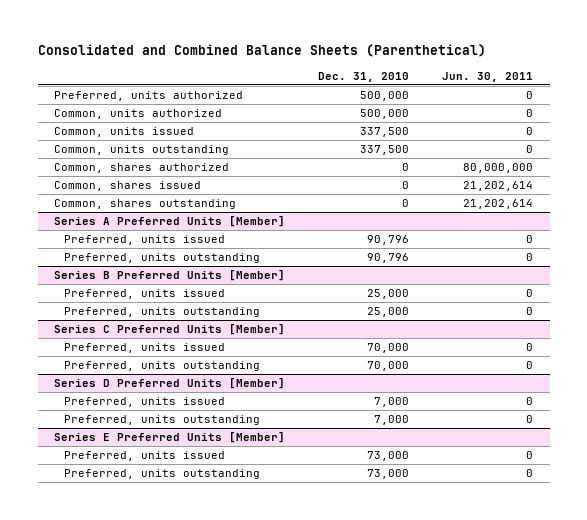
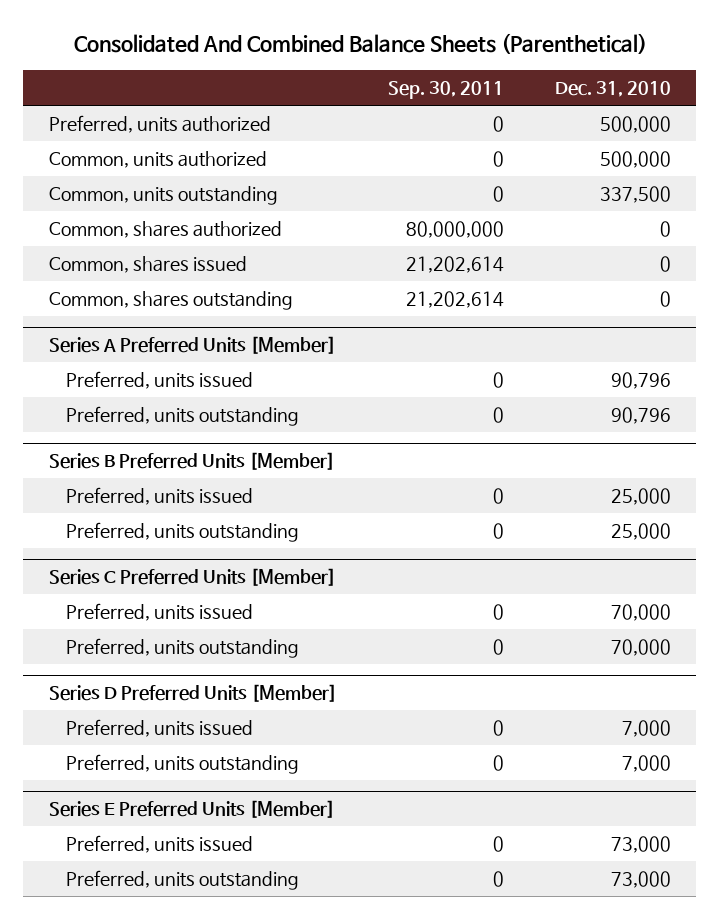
- Consolidated and Combined Balance Sheets (Parenthetical)
+ Consolidated And Combined Balance Sheets (Parenthetical)
- | Dec. 31, 2010 | Jun. 30, 2011
+ | Sep. 30, 2011 | Dec. 31, 2010
- Common, units issued | 337,500 | 0

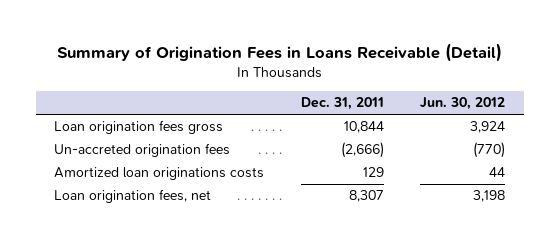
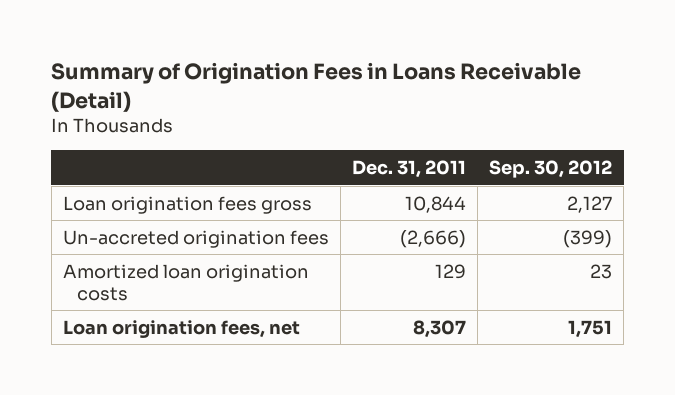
- | Dec. 31, 2011 | Jun. 30, 2012
+ | Dec. 31, 2011 | Sep. 30, 2012
- Amortized loan originations costs | 129 | 44
+ Amortized loan origination costs | 129 | 23

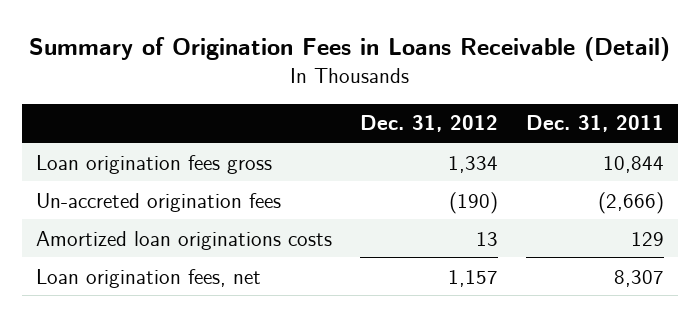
- | Dec. 31, 2011 | Sep. 30, 2012
+ | Dec. 31, 2012 | Dec. 31, 2011
- Amortized loan origination costs | 129 | 23
+ Amortized loan originations costs | 13 | 129

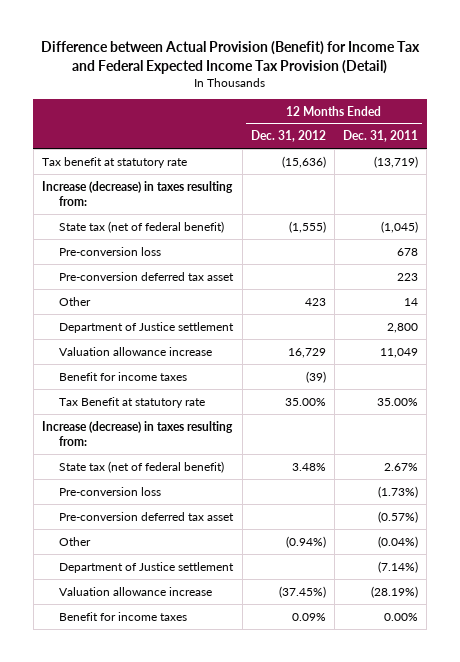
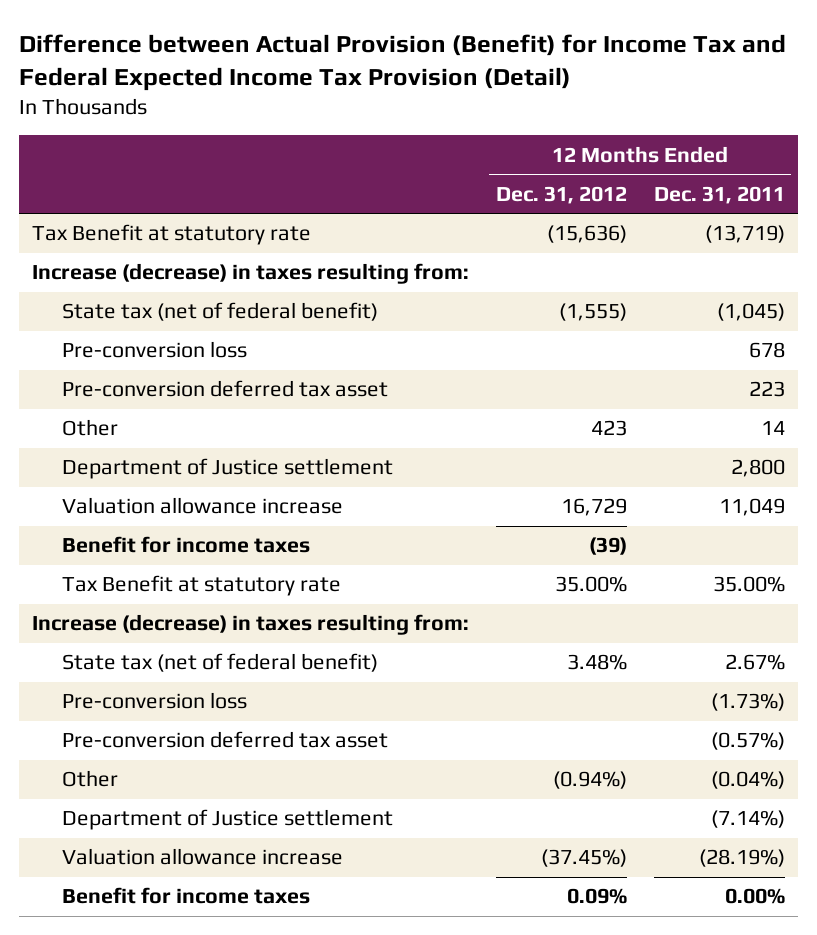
- Tax benefit at statutory rate | (15,636) | (13,719)
+ Tax Benefit at statutory rate | (15,636) | (13,719)

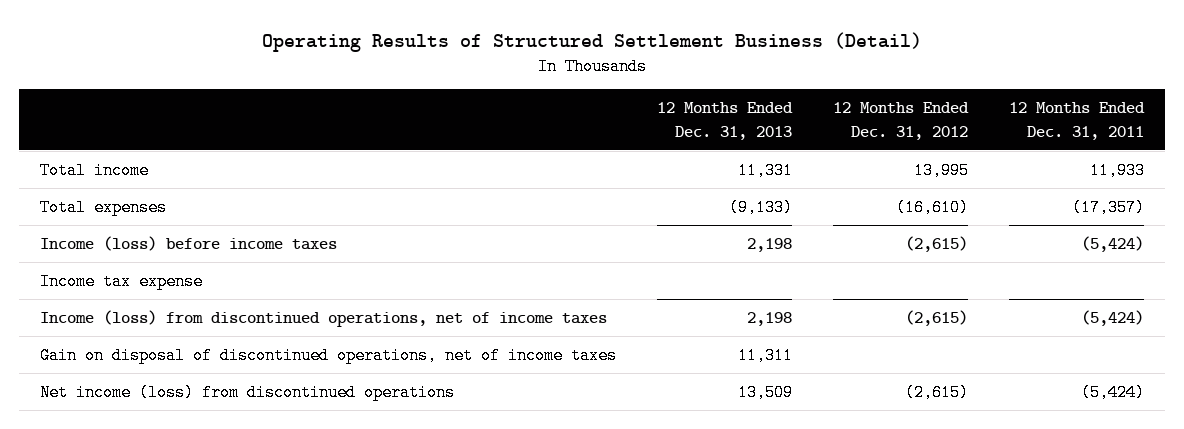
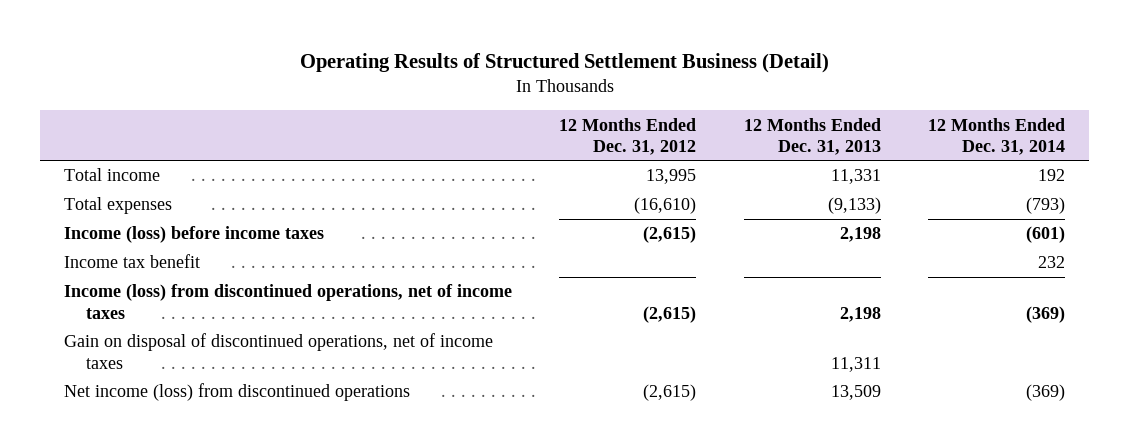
- | 12 Months Ended Dec. 31, 2013 | 12 Months Ended Dec. 31, 2012 | 12 Months Ended Dec. 31, 2011
+ | 12 Months Ended Dec. 31, 2012 | 12 Months Ended Dec. 31, 2013 | 12 Months Ended Dec. 31, 2014
- Income tax expense
+ Income tax benefit | | | 232

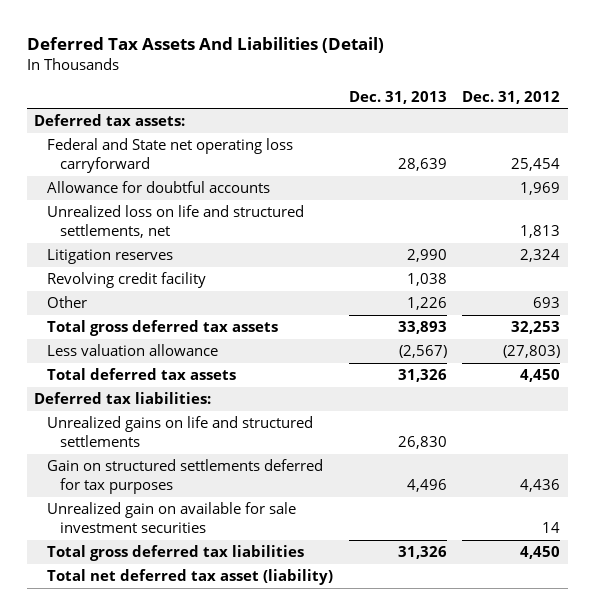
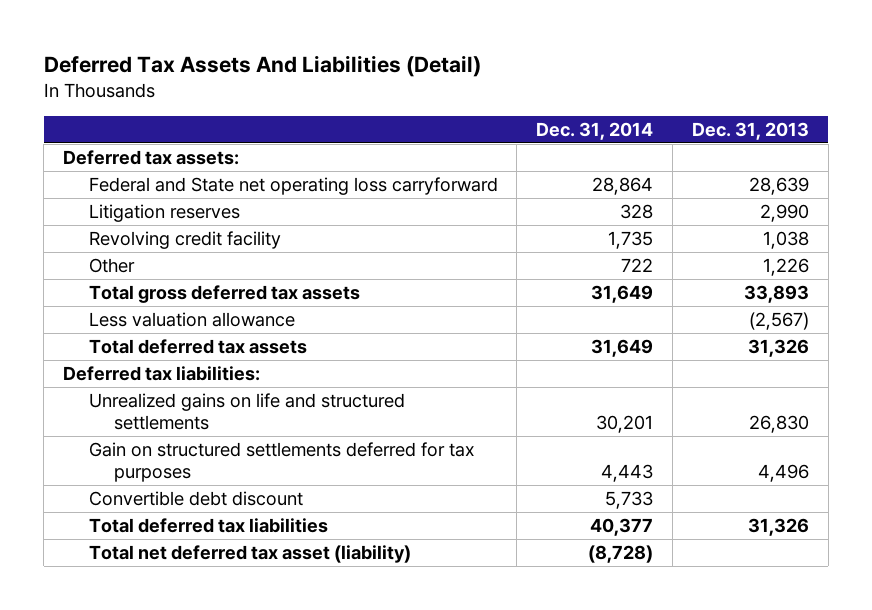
- | Dec. 31, 2013 | Dec. 31, 2012
+ | Dec. 31, 2014 | Dec. 31, 2013
- Allowance for doubtful accounts | | 1,969
- Unrealized loss on life and structured settlements, net | | 1,813
- Unrealized gain on available for sale investment securities | | 14
- Total gross deferred tax liabilities | 31,326 | 4,450
+ Convertible debt discount | 5,733 |
+ Total deferred tax liabilities | 40,377 | 31,326

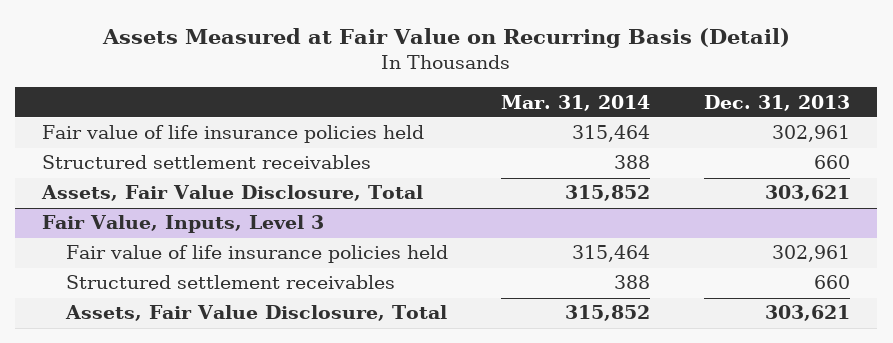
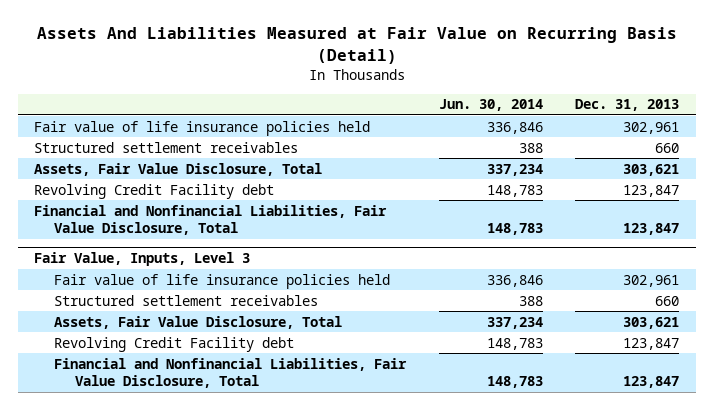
- Assets Measured at Fair Value on Recurring Basis (Detail)
+ Assets And Liabilities Measured at Fair Value on Recurring Basis (Detail)
- | Mar. 31, 2014 | Dec. 31, 2013
+ | Jun. 30, 2014 | Dec. 31, 2013
+ Revolving Credit Facility debt | 148,783 | 123,847
+ Financial and Nonfinancial Liabilities, Fair Value Disclosure, Total | 148,783 | 123,847
@ Fair Value, Inputs, Level 3
+ Revolving Credit Facility debt | 148,783 | 123,847
+ Financial and Nonfinancial Liabilities, Fair Value Disclosure, Total | 148,783 | 123,847

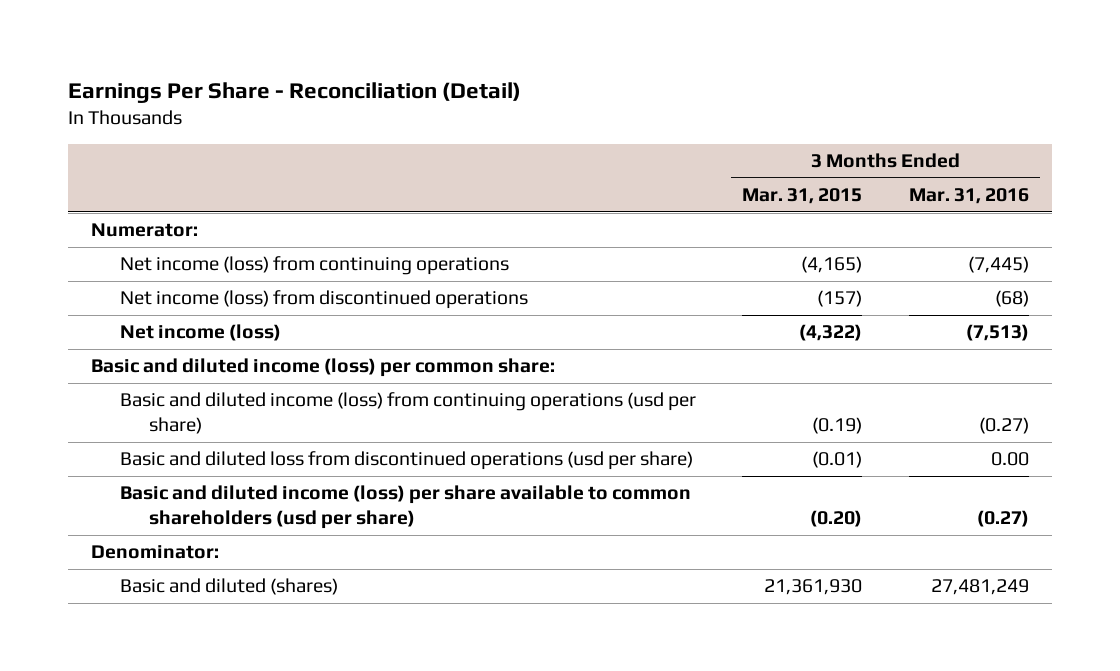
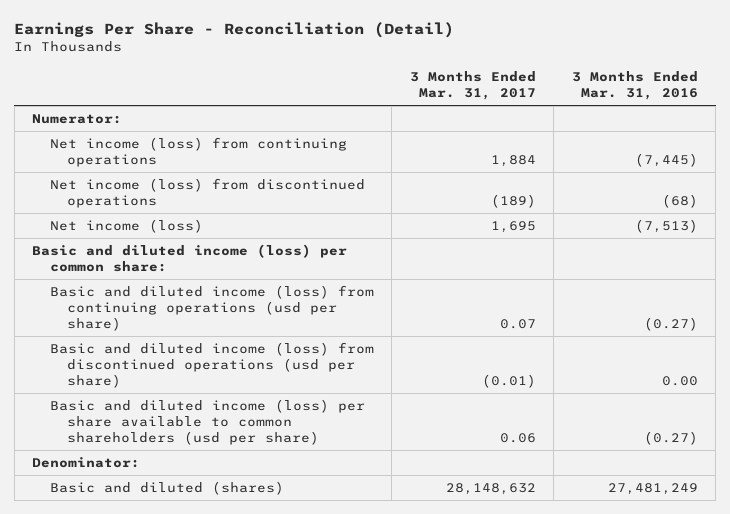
- | 3 Months Ended Mar. 31, 2015 | 3 Months Ended Mar. 31, 2016
+ | 3 Months Ended Mar. 31, 2017 | 3 Months Ended Mar. 31, 2016
- Basic and diluted loss from discontinued operations (usd per share) | (0.01) | 0.00
+ Basic and diluted income (loss) from discontinued operations (usd per share) | (0.01) | 0.00

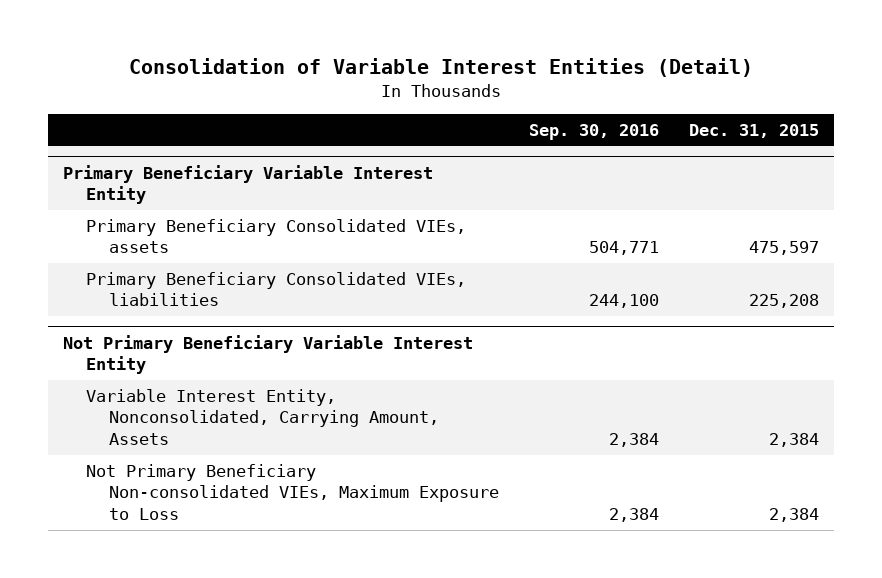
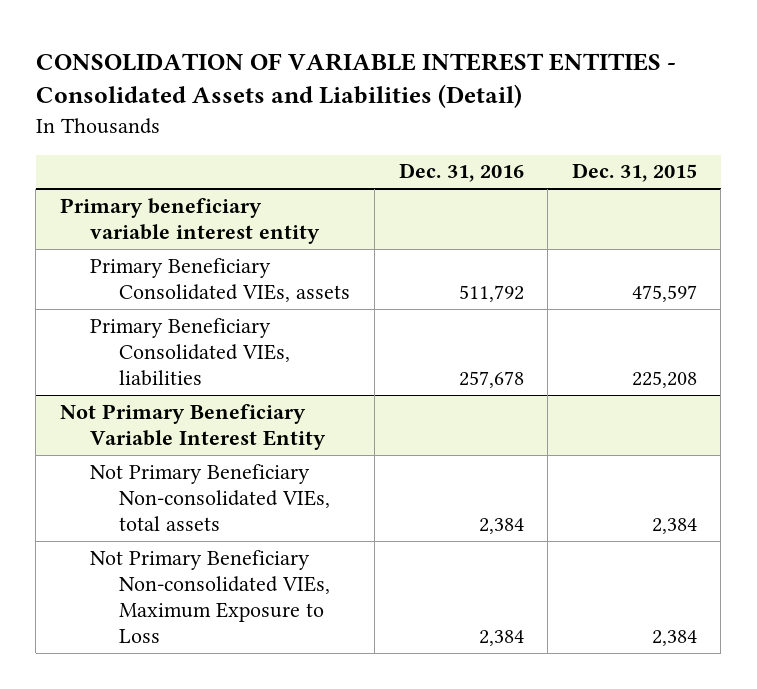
- Consolidation of Variable Interest Entities (Detail)
+ CONSOLIDATION OF VARIABLE INTEREST ENTITIES - Consolidated Assets and Liabilities (Detail)
- | Sep. 30, 2016 | Dec. 31, 2015
+ | Dec. 31, 2016 | Dec. 31, 2015
- Primary Beneficiary Variable Interest Entity
+ Primary beneficiary variable interest entity
@ Not Primary Beneficiary Variable Interest Entity
- Variable Interest Entity, Nonconsolidated, Carrying Amount, Assets | 2,384 | 2,384
+ Not Primary Beneficiary Non-consolidated VIEs, total assets | 2,384 | 2,384

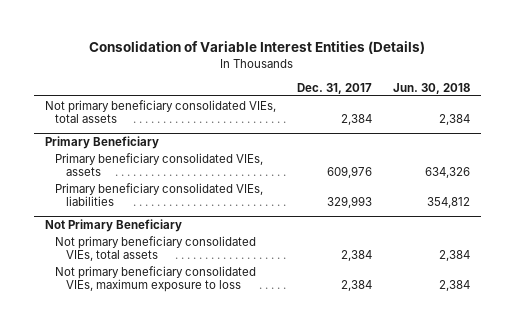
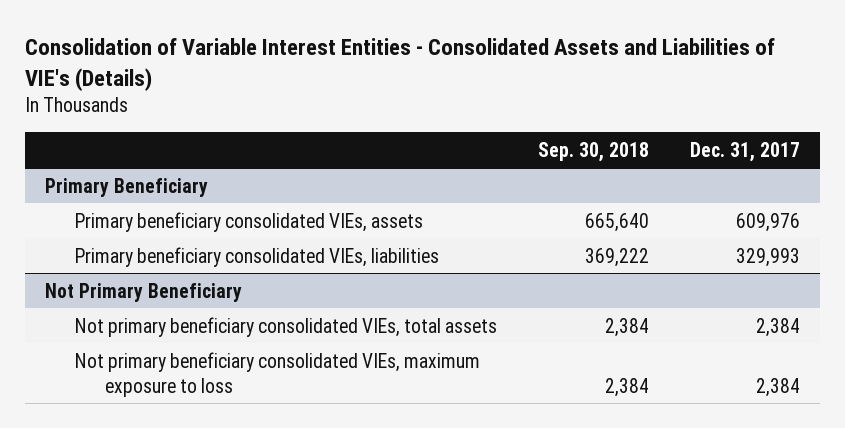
- Consolidation of Variable Interest Entities (Details)
+ Consolidation of Variable Interest Entities - Consolidated Assets and Liabilities of VIE's (Details)
- | Dec. 31, 2017 | Jun. 30, 2018
+ | Sep. 30, 2018 | Dec. 31, 2017
- Not primary beneficiary consolidated VIEs, total assets | 2,384 | 2,384

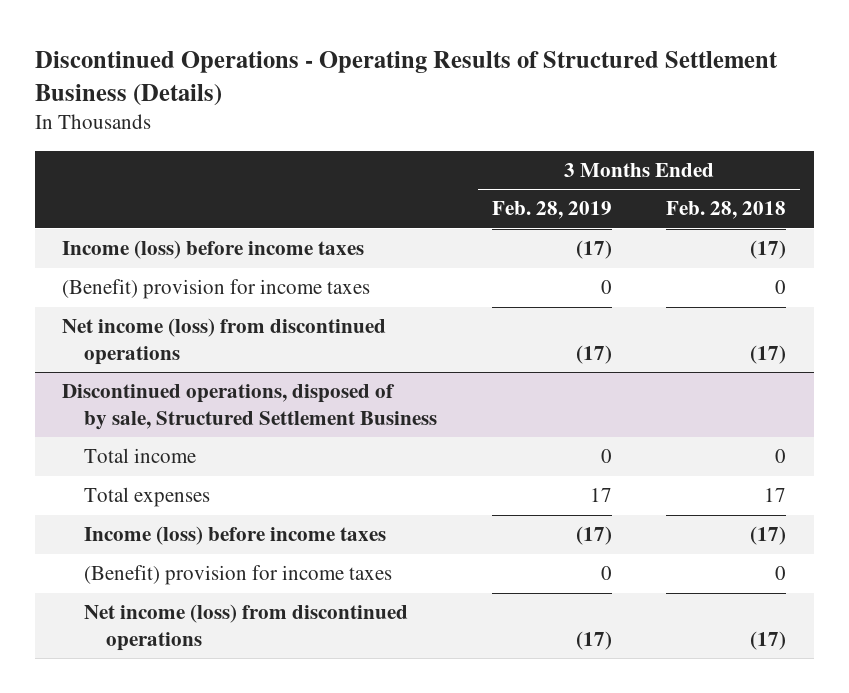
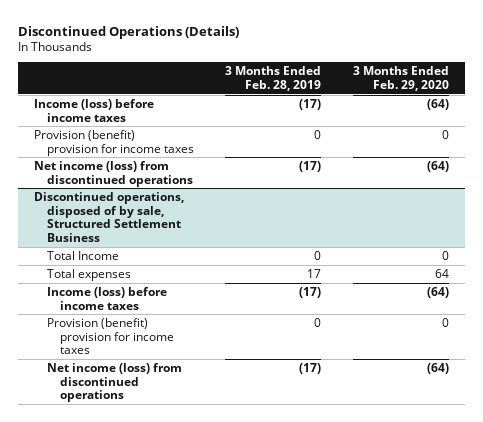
- Discontinued Operations - Operating Results of Structured Settlement Business (Details)
+ Discontinued Operations (Details)
- | 3 Months Ended Feb. 28, 2019 | 3 Months Ended Feb. 28, 2018
+ | 3 Months Ended Feb. 28, 2019 | 3 Months Ended Feb. 29, 2020
- (Benefit) provision for income taxes | 0 | 0
+ Provision (benefit) provision for income taxes | 0 | 0
@ Discontinued operations, disposed of by sale, Structured Settlement Business
- Total income | 0 | 0
+ Total Income | 0 | 0
- (Benefit) provision for income taxes | 0 | 0
+ Provision (benefit) provision for income taxes | 0 | 0

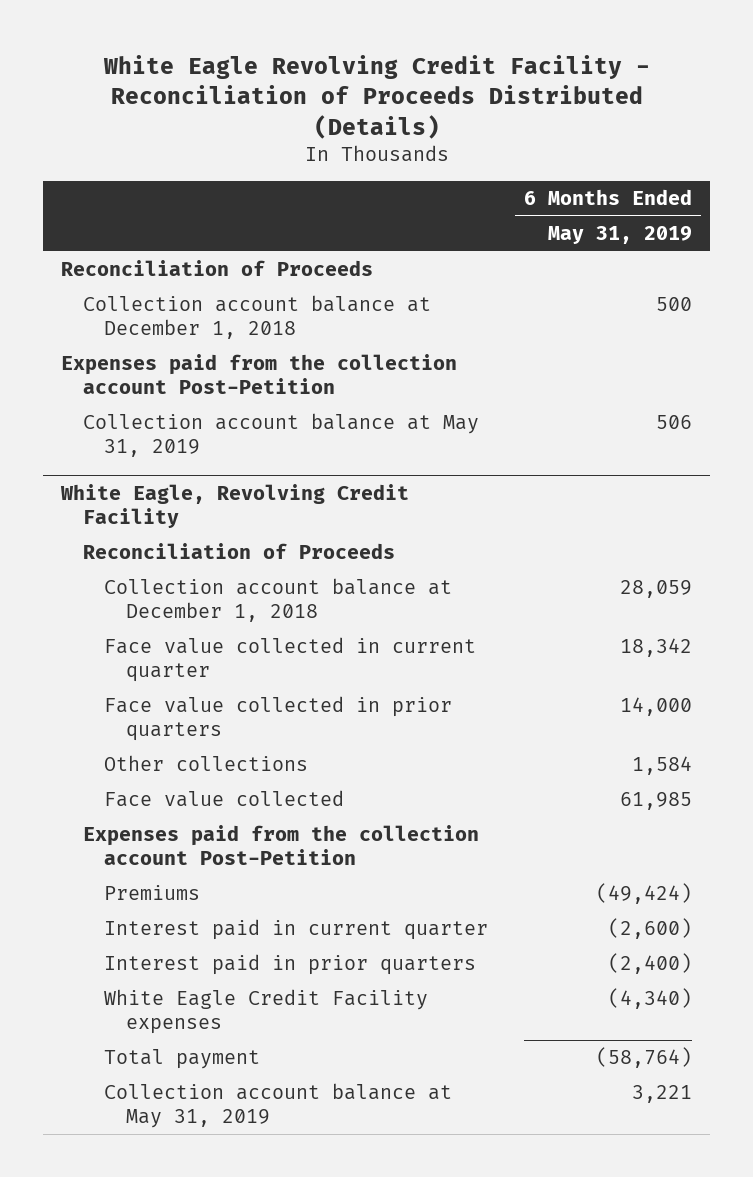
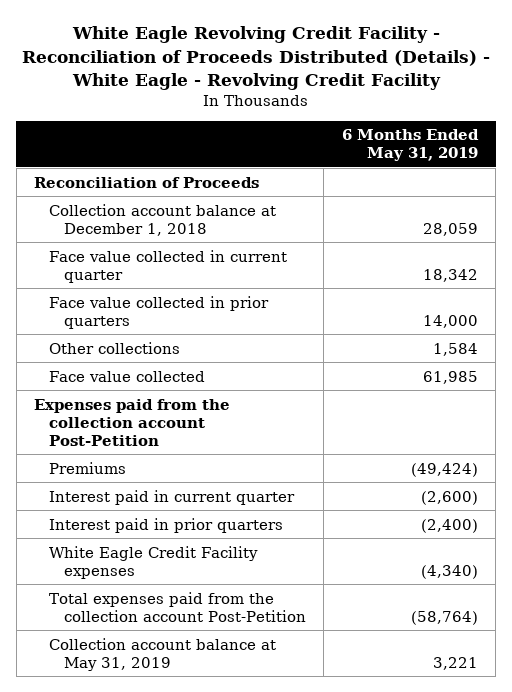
- White Eagle Revolving Credit Facility - Reconciliation of Proceeds Distributed (Details)
+ White Eagle Revolving Credit Facility - Reconciliation of Proceeds Distributed (Details) - White Eagle - Revolving Credit Facility
- Collection account balance at December 1, 2018 | 500
- Expenses paid from the collection account Post-Petition
- Collection account balance at May 31, 2019 | 506
- White Eagle, Revolving Credit Facility
- Reconciliation of Proceeds
- Total payment | (58,764)
+ Total expenses paid from the collection account Post-Petition | (58,764)

